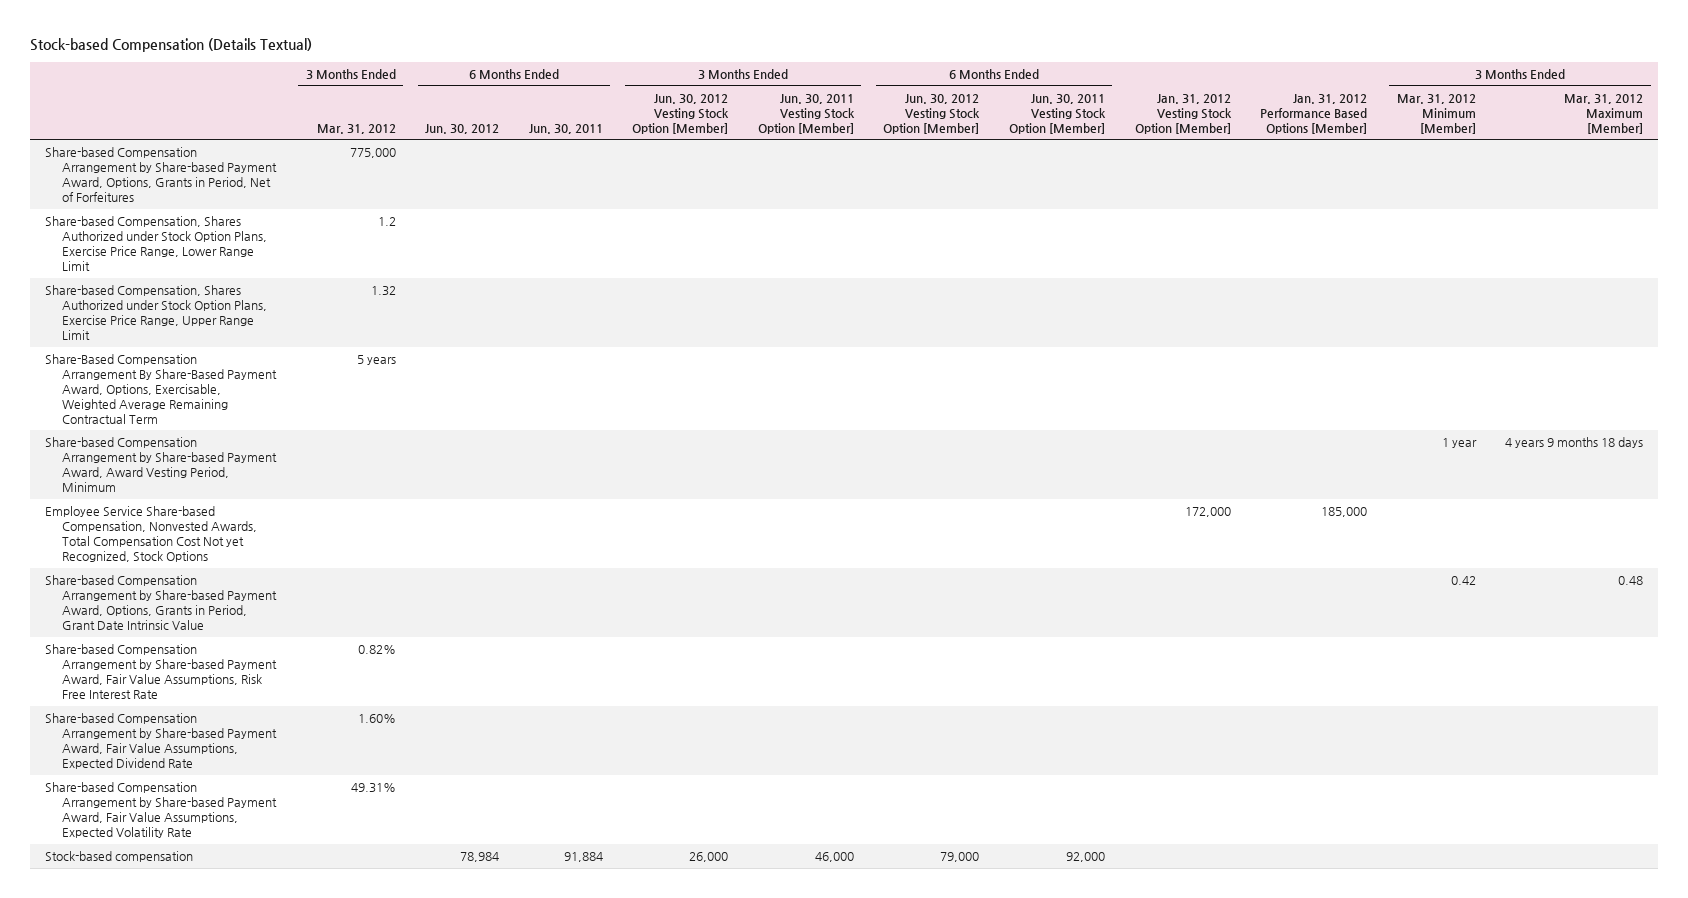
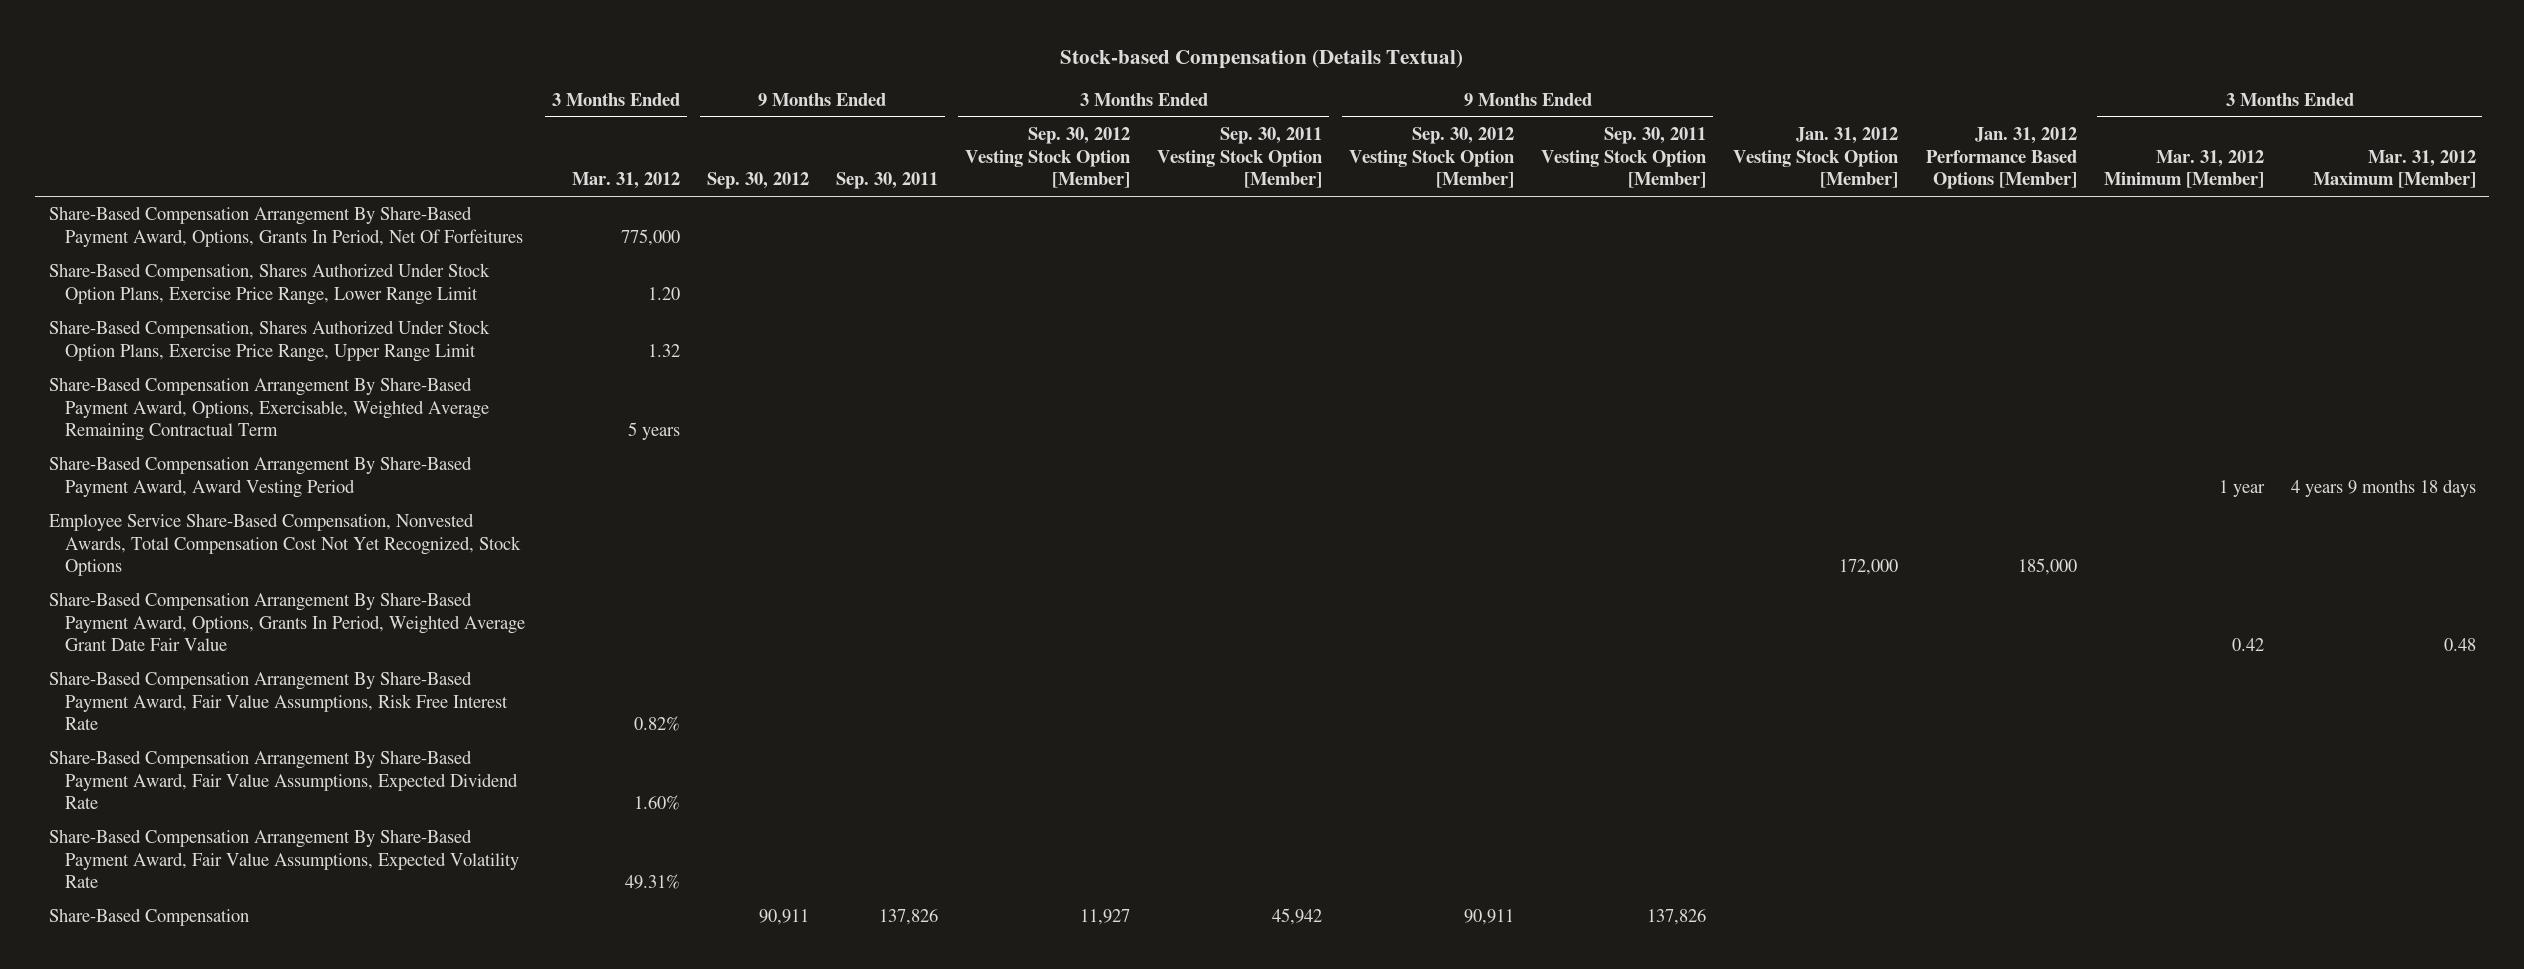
- | 3 Months Ended Mar. 31, 2012 | 6 Months Ended Jun. 30, 2012 | 6 Months Ended Jun. 30, 2011 | 3 Months Ended Jun. 30, 2012 Vesting Stock Option [Member] | 3 Months Ended Jun. 30, 2011 Vesting Stock Option [Member] | 6 Months Ended Jun. 30, 2012 Vesting Stock Option [Member] | 6 Months Ended Jun. 30, 2011 Vesting Stock Option [Member] | Jan. 31, 2012 Vesting Stock Option [Member] | Jan. 31, 2012 Performance Based Options [Member] | 3 Months Ended Mar. 31, 2012 Minimum [Member] | 3 Months Ended Mar. 31, 2012 Maximum [Member]
+ | 3 Months Ended Mar. 31, 2012 | 9 Months Ended Sep. 30, 2012 | 9 Months Ended Sep. 30, 2011 | 3 Months Ended Sep. 30, 2012 Vesting Stock Option [Member] | 3 Months Ended Sep. 30, 2011 Vesting Stock Option [Member] | 9 Months Ended Sep. 30, 2012 Vesting Stock Option [Member] | 9 Months Ended Sep. 30, 2011 Vesting Stock Option [Member] | Jan. 31, 2012 Vesting Stock Option [Member] | Jan. 31, 2012 Performance Based Options [Member] | 3 Months Ended Mar. 31, 2012 Minimum [Member] | 3 Months Ended Mar. 31, 2012 Maximum [Member]
- Share-based Compensation Arrangement by Share-based Payment Award, Options, Grants in Period, Net of Forfeitures | 775,000 | | | | | | | | | |
- Share-based Compensation, Shares Authorized under Stock Option Plans, Exercise Price Range, Lower Range Limit | 1.2 | | | | | | | | | |
- Share-based Compensation, Shares Authorized under Stock Option Plans, Exercise Price Range, Upper Range Limit | 1.32 | | | | | | | | | |
+ Share-Based Compensation Arrangement By Share-Based Payment Award, Options, Grants In Period, Net Of Forfeitures | 775,000 | | | | | | | | | |
+ Share-Based Compensation, Shares Authorized Under Stock Option Plans, Exercise Price Range, Lower Range Limit | 1.20 | | | | | | | | | |
+ Share-Based Compensation, Shares Authorized Under Stock Option Plans, Exercise Price Range, Upper Range Limit | 1.32 | | | | | | | | | |
- Share-based Compensation Arrangement by Share-based Payment Award, Award Vesting Period, Minimum | | | | | | | | | | 1 year | 4 years 9 months 18 days
- Employee Service Share-based Compensation, Nonvested Awards, Total Compensation Cost Not yet Recognized, Stock Options | | | | | | | | 172,000 | 185,000 | |
- Share-based Compensation Arrangement by Share-based Payment Award, Options, Grants in Period, Grant Date Intrinsic Value | | | | | | | | | | 0.42 | 0.48
- Share-based Compensation Arrangement by Share-based Payment Award, Fair Value Assumptions, Risk Free Interest Rate | 0.82% | | | | | | | | | |
- Share-based Compensation Arrangement by Share-based Payment Award, Fair Value Assumptions, Expected Dividend Rate | 1.60% | | | | | | | | | |
- Share-based Compensation Arrangement by Share-based Payment Award, Fair Value Assumptions, Expected Volatility Rate | 49.31% | | | | | | | | | |
- Stock-based compensation | | 78,984 | 91,884 | 26,000 | 46,000 | 79,000 | 92,000 | | | |
+ Share-Based Compensation Arrangement By Share-Based Payment Award, Award Vesting Period | | | | | | | | | | 1 year | 4 years 9 months 18 days
+ Employee Service Share-Based Compensation, Nonvested Awards, Total Compensation Cost Not Yet Recognized, Stock Options | | | | | | | | 172,000 | 185,000 | |
+ Share-Based Compensation Arrangement By Share-Based Payment Award, Options, Grants In Period, Weighted Average Grant Date Fair Value | | | | | | | | | | 0.42 | 0.48
+ Share-Based Compensation Arrangement By Share-Based Payment Award, Fair Value Assumptions, Risk Free Interest Rate | 0.82% | | | | | | | | | |
+ Share-Based Compensation Arrangement By Share-Based Payment Award, Fair Value Assumptions, Expected Dividend Rate | 1.60% | | | | | | | | | |
+ Share-Based Compensation Arrangement By Share-Based Payment Award, Fair Value Assumptions, Expected Volatility Rate | 49.31% | | | | | | | | | |
+ Share-Based Compensation | | 90,911 | 137,826 | 11,927 | 45,942 | 90,911 | 137,826 | | | |

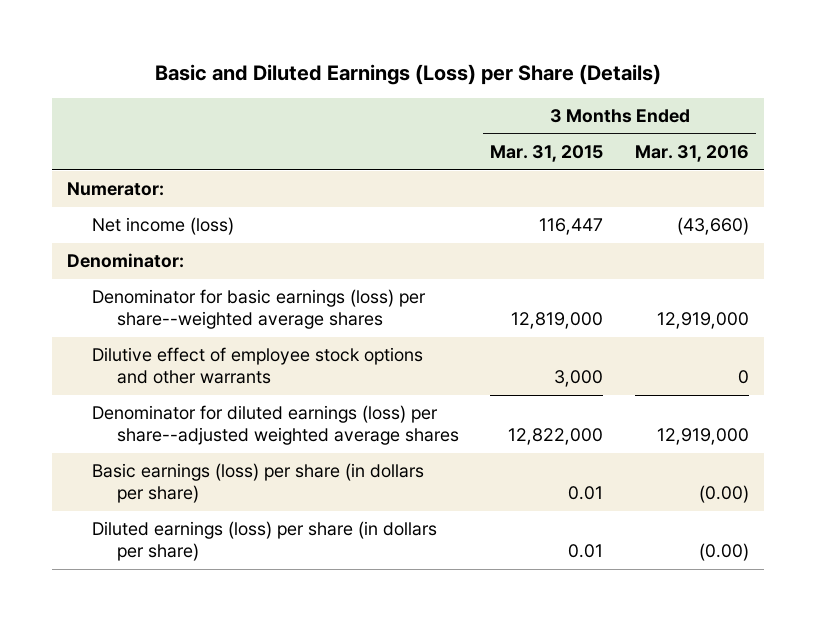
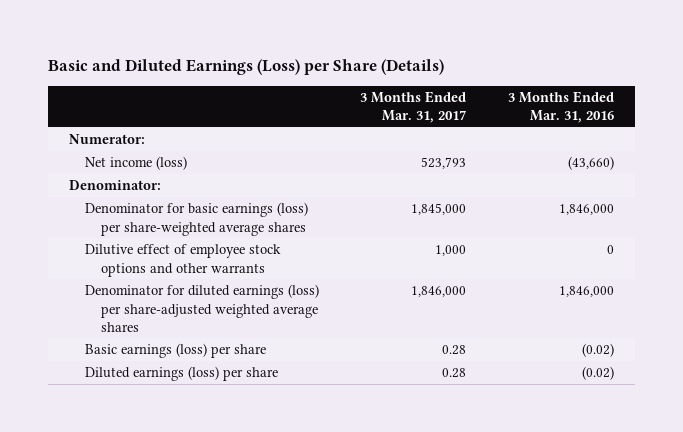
- | 3 Months Ended Mar. 31, 2015 | 3 Months Ended Mar. 31, 2016
+ | 3 Months Ended Mar. 31, 2017 | 3 Months Ended Mar. 31, 2016
- Denominator for basic earnings (loss) per share--weighted average shares | 12,819,000 | 12,919,000
+ Denominator for basic earnings (loss) per share-weighted average shares | 1,845,000 | 1,846,000
- Denominator for diluted earnings (loss) per share--adjusted weighted average shares | 12,822,000 | 12,919,000
- Basic earnings (loss) per share (in dollars per share) | 0.01 | (0.00)
- Diluted earnings (loss) per share (in dollars per share) | 0.01 | (0.00)
+ Denominator for diluted earnings (loss) per share-adjusted weighted average shares | 1,846,000 | 1,846,000
+ Basic earnings (loss) per share | 0.28 | (0.02)
+ Diluted earnings (loss) per share | 0.28 | (0.02)

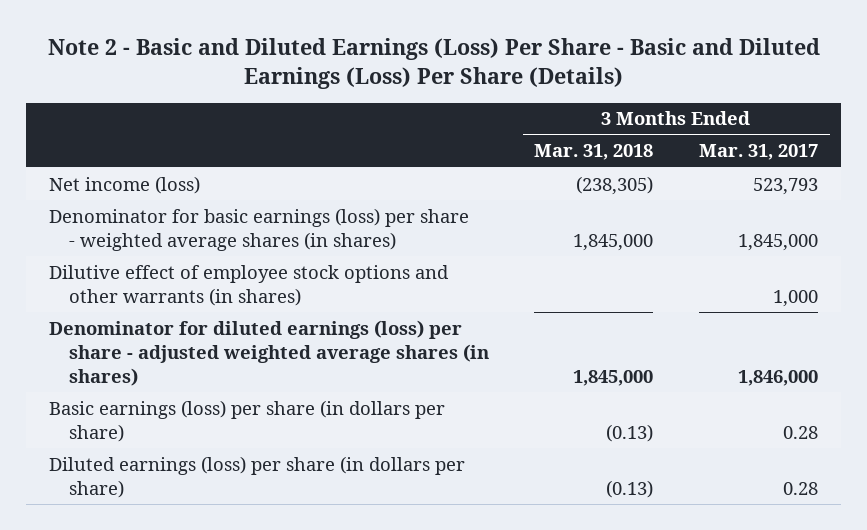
- Basic and Diluted Earnings (Loss) per Share (Details)
+ Note 2 - Basic and Diluted Earnings (Loss) Per Share - Basic and Diluted Earnings (Loss) Per Share (Details)
- | 3 Months Ended Mar. 31, 2017 | 3 Months Ended Mar. 31, 2016
+ | 3 Months Ended Mar. 31, 2018 | 3 Months Ended Mar. 31, 2017
- Numerator:
- Denominator:
- Denominator for basic earnings (loss) per share-weighted average shares | 1,845,000 | 1,846,000
- Dilutive effect of employee stock options and other warrants | 1,000 | 0
- Denominator for diluted earnings (loss) per share-adjusted weighted average shares | 1,846,000 | 1,846,000
- Basic earnings (loss) per share | 0.28 | (0.02)
- Diluted earnings (loss) per share | 0.28 | (0.02)
+ Denominator for basic earnings (loss) per share - weighted average shares (in shares) | 1,845,000 | 1,845,000
+ Dilutive effect of employee stock options and other warrants (in shares) | | 1,000
+ Denominator for diluted earnings (loss) per share - adjusted weighted average shares (in shares) | 1,845,000 | 1,846,000
+ Basic earnings (loss) per share (in dollars per share) | (0.13) | 0.28
+ Diluted earnings (loss) per share (in dollars per share) | (0.13) | 0.28

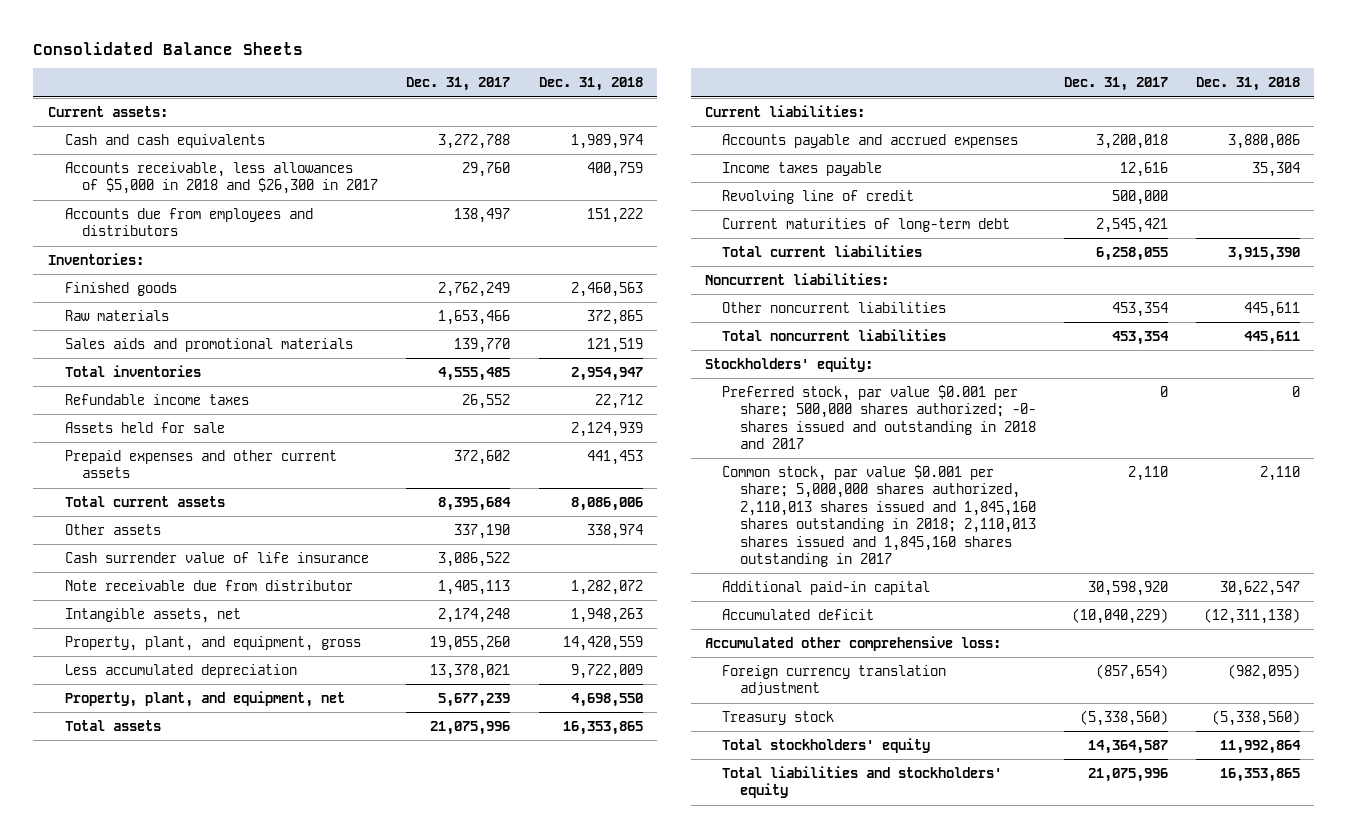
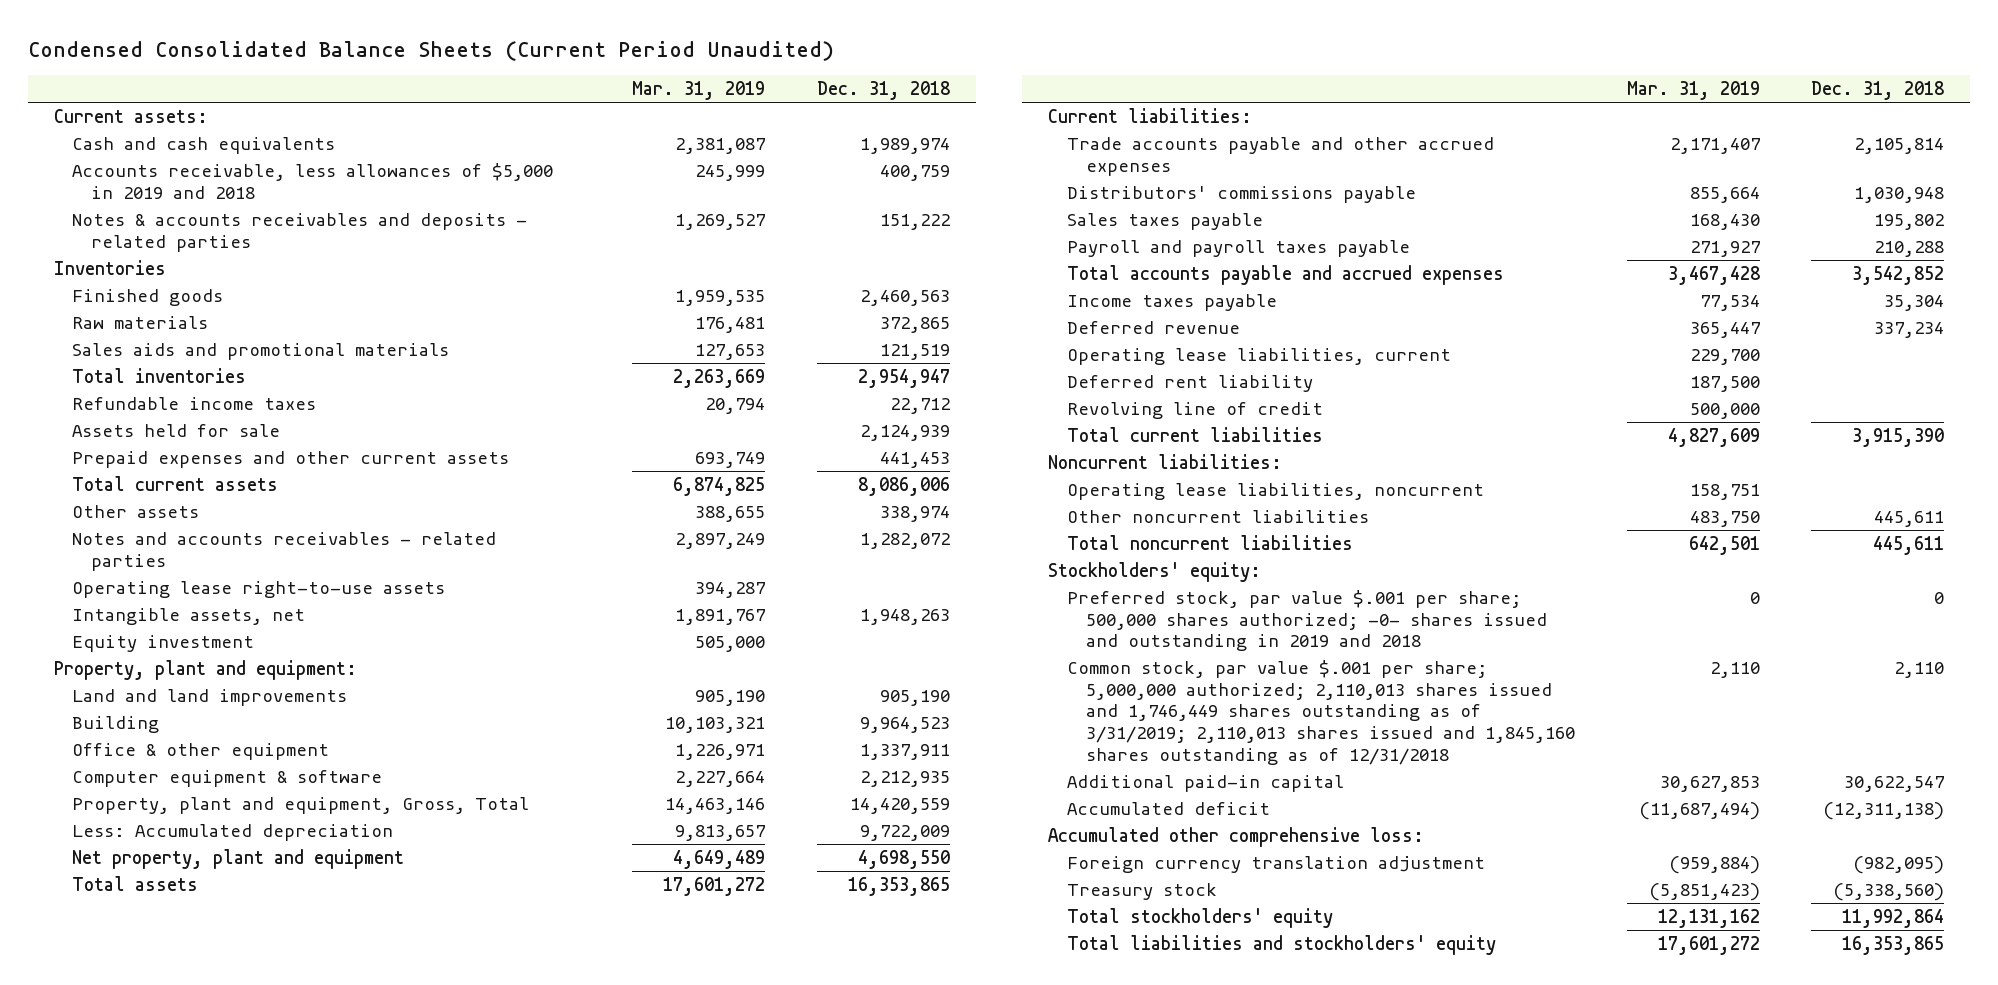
- Consolidated Balance Sheets
+ Condensed Consolidated Balance Sheets (Current Period Unaudited)
- | Dec. 31, 2017 | Dec. 31, 2018
+ | Mar. 31, 2019 | Dec. 31, 2018
- Accounts receivable, less allowances of $5,000 in 2018 and $26,300 in 2017 | 29,760 | 400,759
- Accounts due from employees and distributors | 138,497 | 151,222
- Inventories:
+ Accounts receivable, less allowances of $5,000 in 2019 and 2018 | 245,999 | 400,759
+ Notes & accounts receivables and deposits - related parties | 1,269,527 | 151,222
+ Inventories
- Cash surrender value of life insurance | 3,086,522 |
- Note receivable due from distributor | 1,405,113 | 1,282,072
+ Notes and accounts receivables - related parties | 2,897,249 | 1,282,072
+ Operating lease right-to-use assets | 394,287 |
- Property, plant, and equipment, gross | 19,055,260 | 14,420,559
- Less accumulated depreciation | 13,378,021 | 9,722,009
- Property, plant, and equipment, net | 5,677,239 | 4,698,550
+ Equity investment | 505,000 |
+ Property, plant and equipment:
+ Land and land improvements | 905,190 | 905,190
+ Building | 10,103,321 | 9,964,523
+ Office & other equipment | 1,226,971 | 1,337,911
+ Computer equipment & software | 2,227,664 | 2,212,935
+ Property, plant and equipment, Gross, Total | 14,463,146 | 14,420,559
+ Less: Accumulated depreciation | 9,813,657 | 9,722,009
+ Net property, plant and equipment | 4,649,489 | 4,698,550
- Accounts payable and accrued expenses | 3,200,018 | 3,880,086
+ Trade accounts payable and other accrued expenses | 2,171,407 | 2,105,814
+ Distributors' commissions payable | 855,664 | 1,030,948
+ Sales taxes payable | 168,430 | 195,802
+ Payroll and payroll taxes payable | 271,927 | 210,288
+ Total accounts payable and accrued expenses | 3,467,428 | 3,542,852
+ Deferred revenue | 365,447 | 337,234
+ Operating lease liabilities, current | 229,700 |
+ Deferred rent liability | 187,500 |
- Current maturities of long-term debt | 2,545,421 |
+ Operating lease liabilities, noncurrent | 158,751 |
- Preferred stock, par value $0.001 per share; 500,000 shares authorized; -0- shares issued and outstanding in 2018 and 2017 | 0 | 0
- Common stock, par value $0.001 per share; 5,000,000 shares authorized, 2,110,013 shares issued and 1,845,160 shares outstanding in 2018; 2,110,013 shares issued and 1,845,160 shares outstanding in 2017 | 2,110 | 2,110
+ Preferred stock, par value $.001 per share; 500,000 shares authorized; -0- shares issued and outstanding in 2019 and 2018 | 0 | 0
+ Common stock, par value $.001 per share; 5,000,000 authorized; 2,110,013 shares issued and 1,746,449 shares outstanding as of 3/31/2019; 2,110,013 shares issued and 1,845,160 shares outstanding as of 12/31/2018 | 2,110 | 2,110

